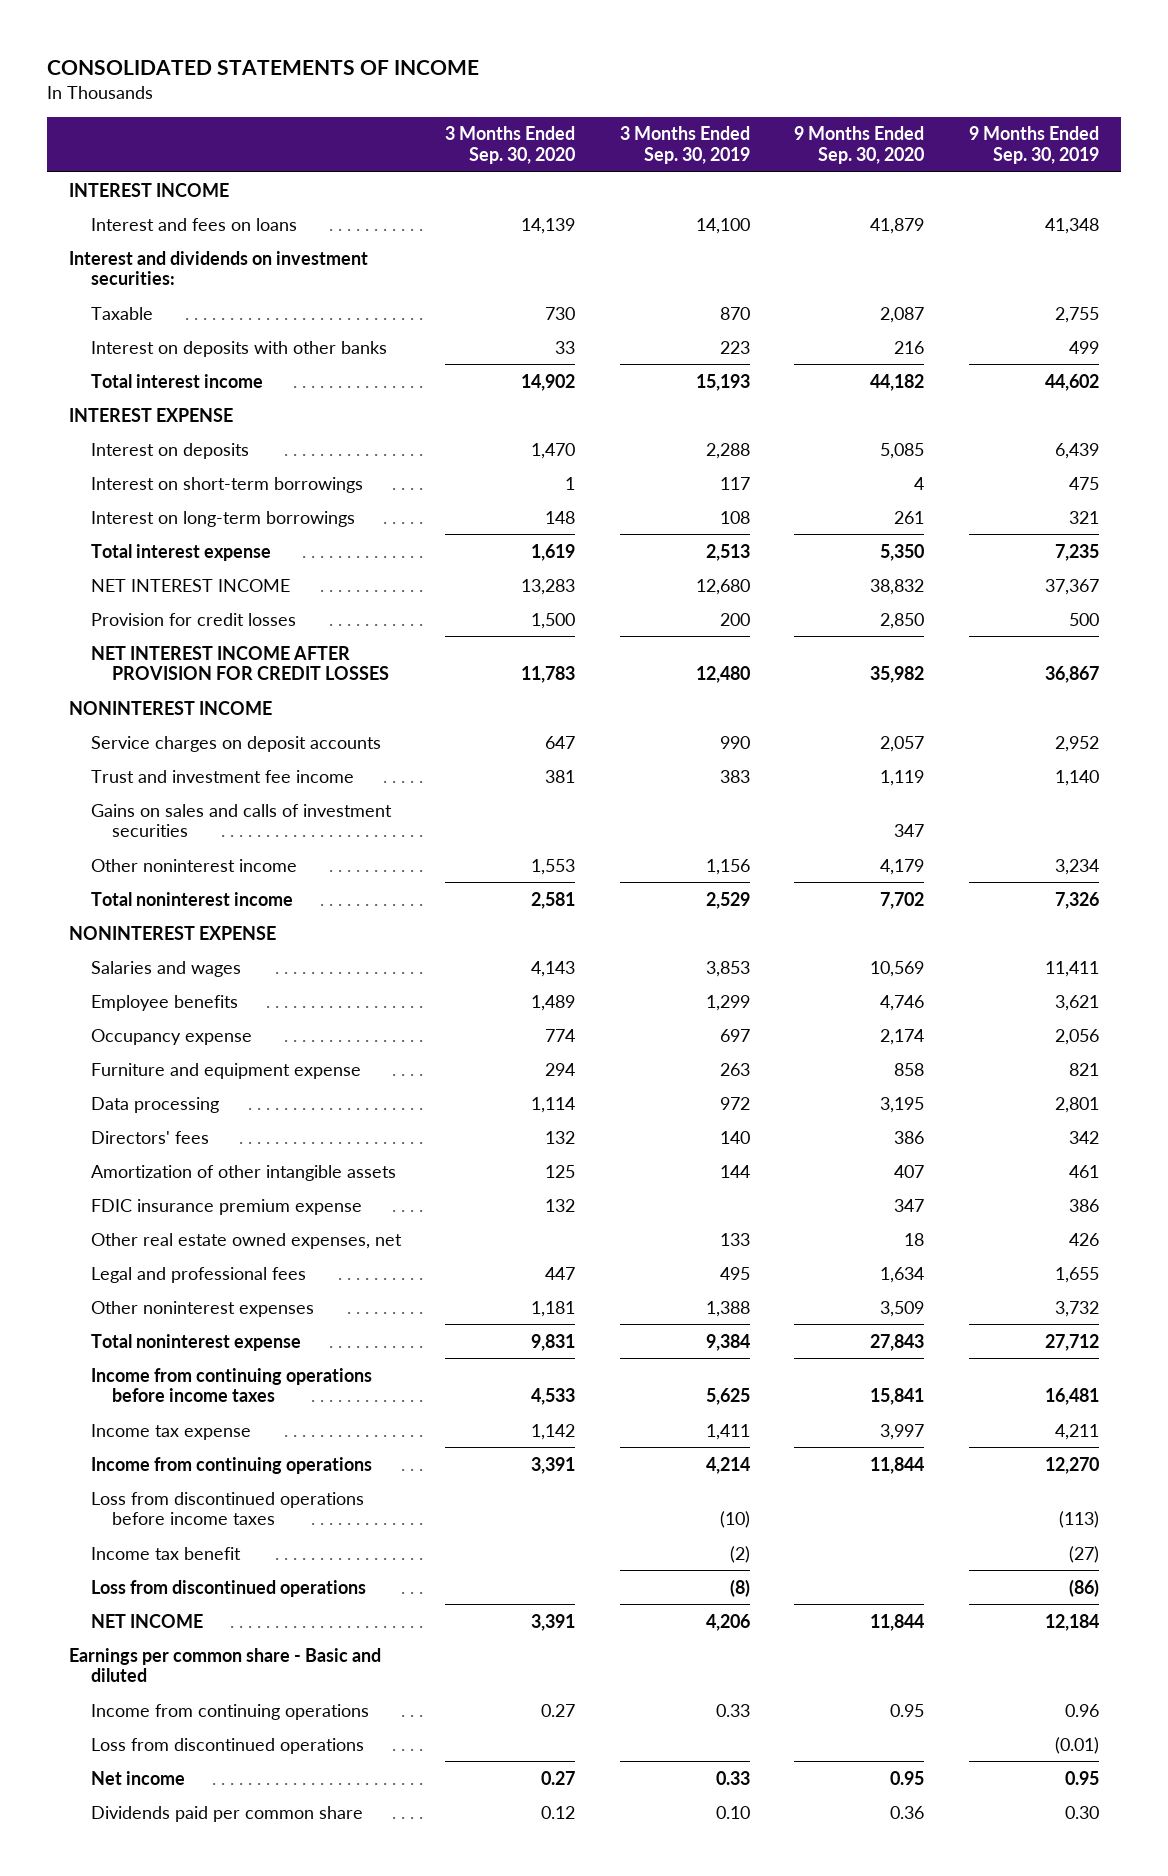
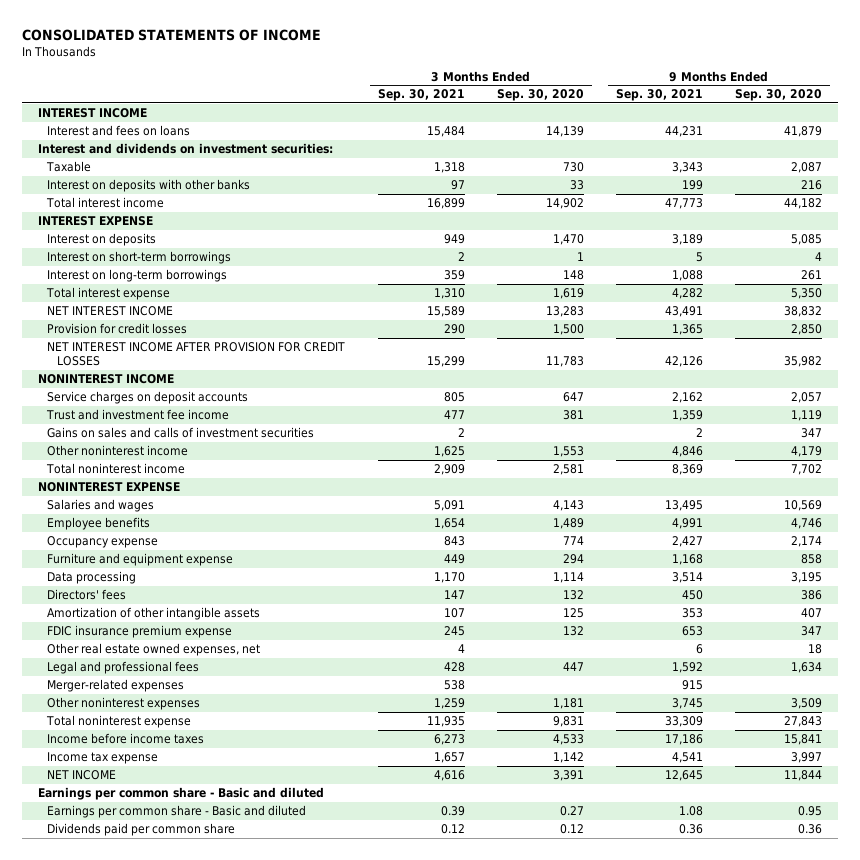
- | 3 Months Ended Sep. 30, 2020 | 3 Months Ended Sep. 30, 2019 | 9 Months Ended Sep. 30, 2020 | 9 Months Ended Sep. 30, 2019
+ | 3 Months Ended Sep. 30, 2021 | 3 Months Ended Sep. 30, 2020 | 9 Months Ended Sep. 30, 2021 | 9 Months Ended Sep. 30, 2020
+ Merger-related expenses | 538 | | 915 |
- Income from continuing operations before income taxes | 4,533 | 5,625 | 15,841 | 16,481
+ Income before income taxes | 6,273 | 4,533 | 17,186 | 15,841
- Income from continuing operations | 3,391 | 4,214 | 11,844 | 12,270
- Loss from discontinued operations before income taxes | | (10) | | (113)
- Income tax benefit | | (2) | | (27)
- Loss from discontinued operations | | (8) | | (86)
- Income from continuing operations | 0.27 | 0.33 | 0.95 | 0.96
- Loss from discontinued operations | | | | (0.01)
- Net income | 0.27 | 0.33 | 0.95 | 0.95
+ Earnings per common share - Basic and diluted | 0.39 | 0.27 | 1.08 | 0.95

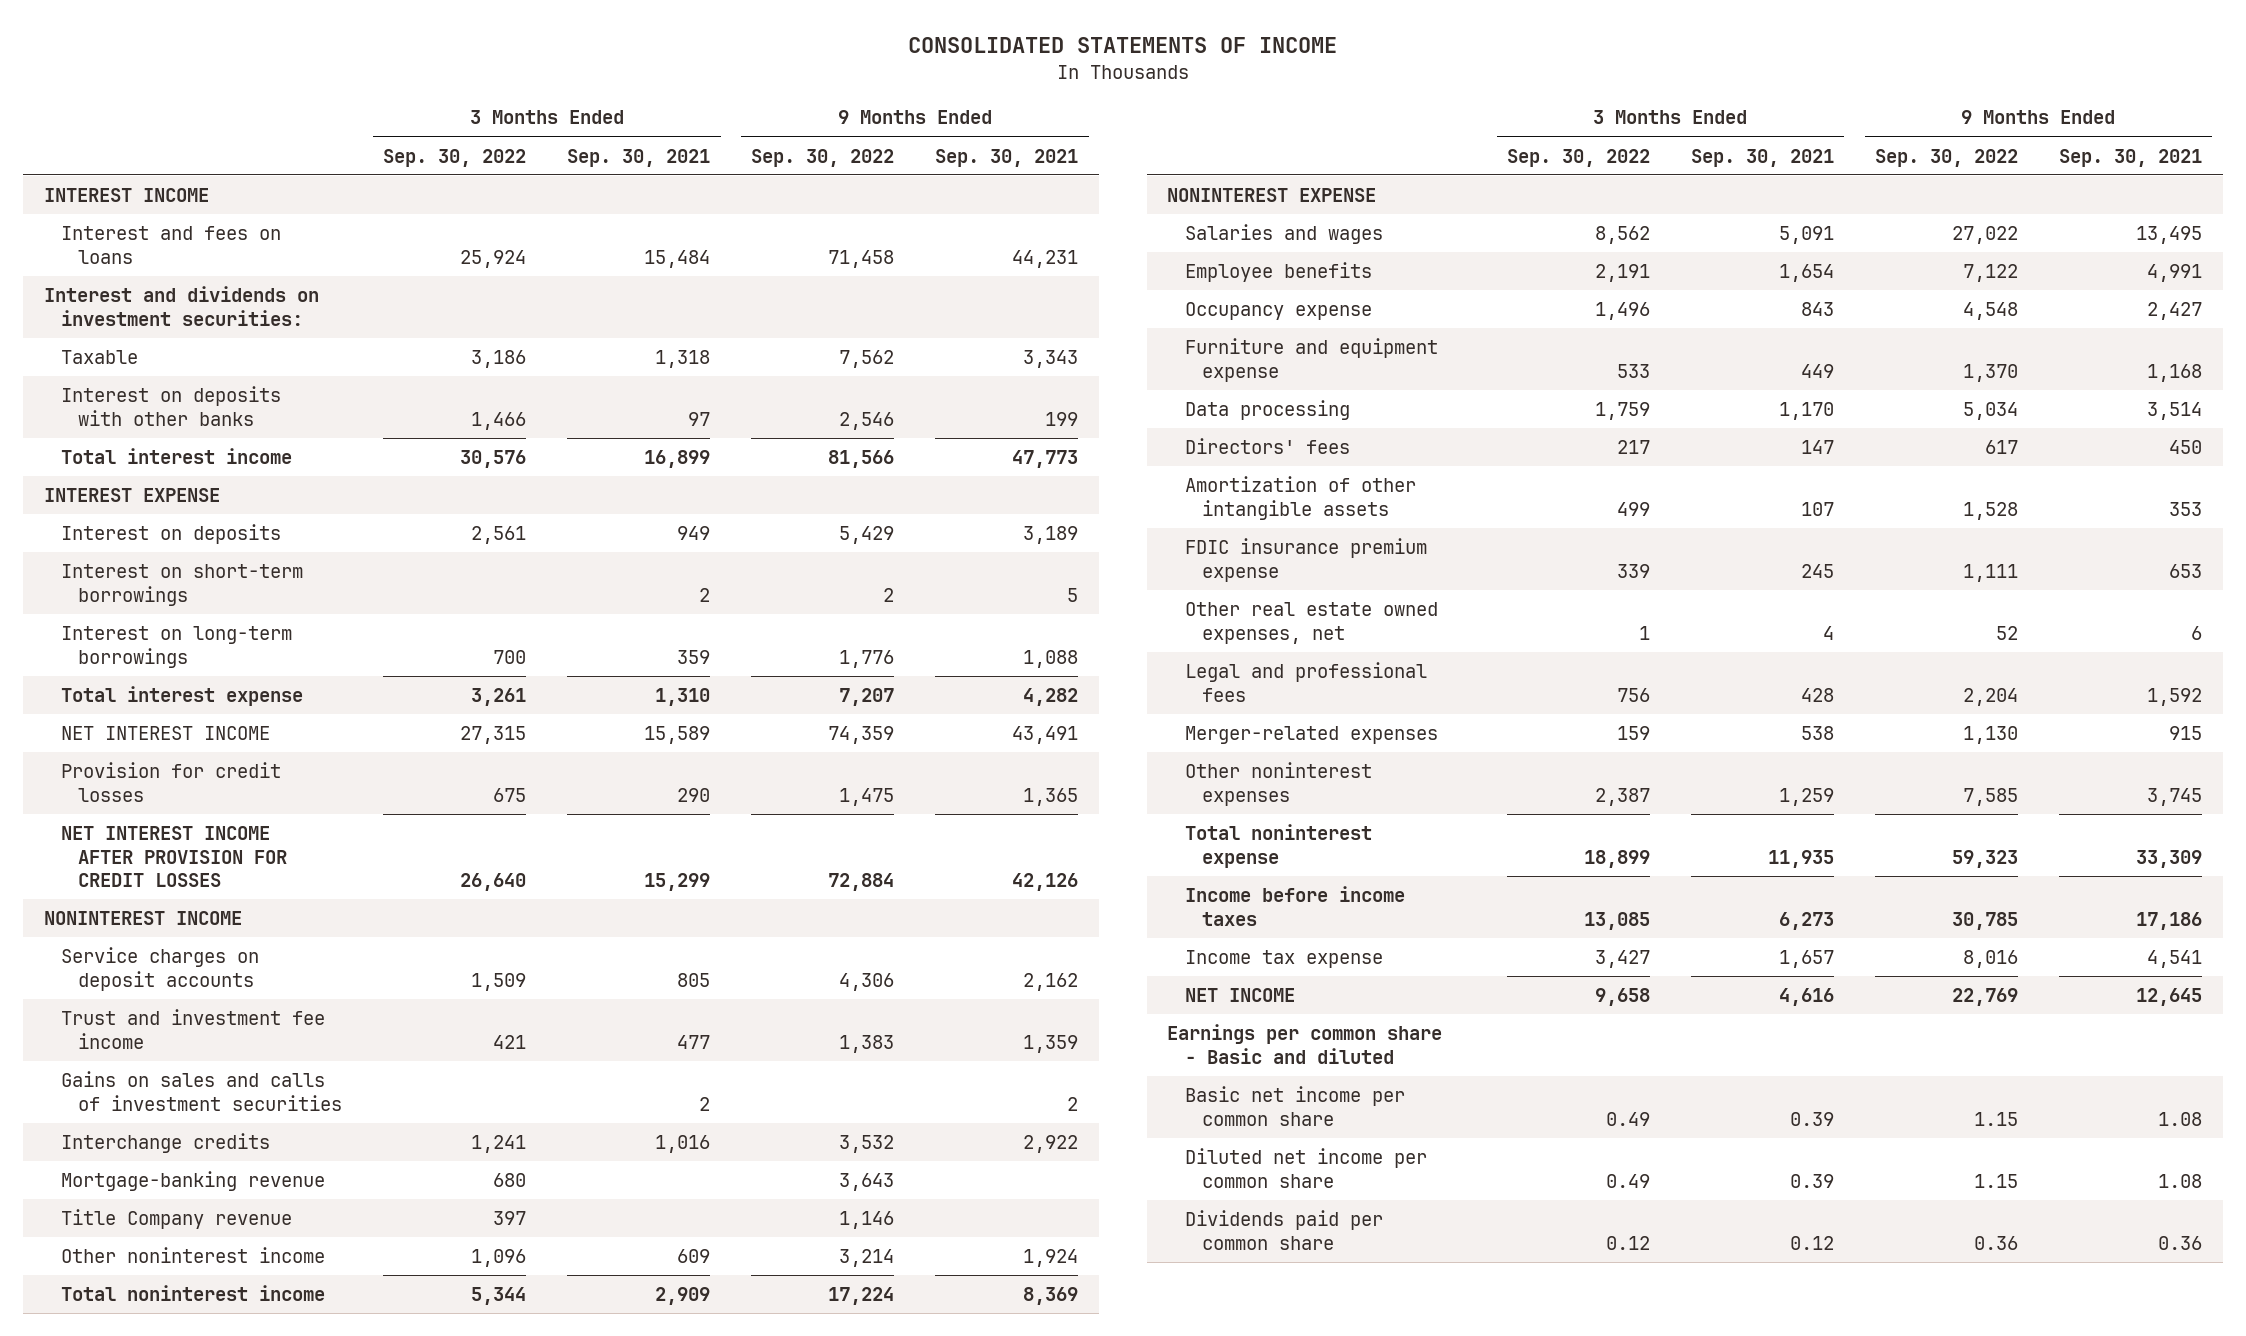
- | 3 Months Ended Sep. 30, 2021 | 3 Months Ended Sep. 30, 2020 | 9 Months Ended Sep. 30, 2021 | 9 Months Ended Sep. 30, 2020
+ | 3 Months Ended Sep. 30, 2022 | 3 Months Ended Sep. 30, 2021 | 9 Months Ended Sep. 30, 2022 | 9 Months Ended Sep. 30, 2021
- Other noninterest income | 1,625 | 1,553 | 4,846 | 4,179
+ Interchange credits | 1,241 | 1,016 | 3,532 | 2,922
+ Mortgage-banking revenue | 680 | | 3,643 |
+ Title Company revenue | 397 | | 1,146 |
+ Other noninterest income | 1,096 | 609 | 3,214 | 1,924
- Earnings per common share - Basic and diluted | 0.39 | 0.27 | 1.08 | 0.95
+ Basic net income per common share | 0.49 | 0.39 | 1.15 | 1.08
+ Diluted net income per common share | 0.49 | 0.39 | 1.15 | 1.08

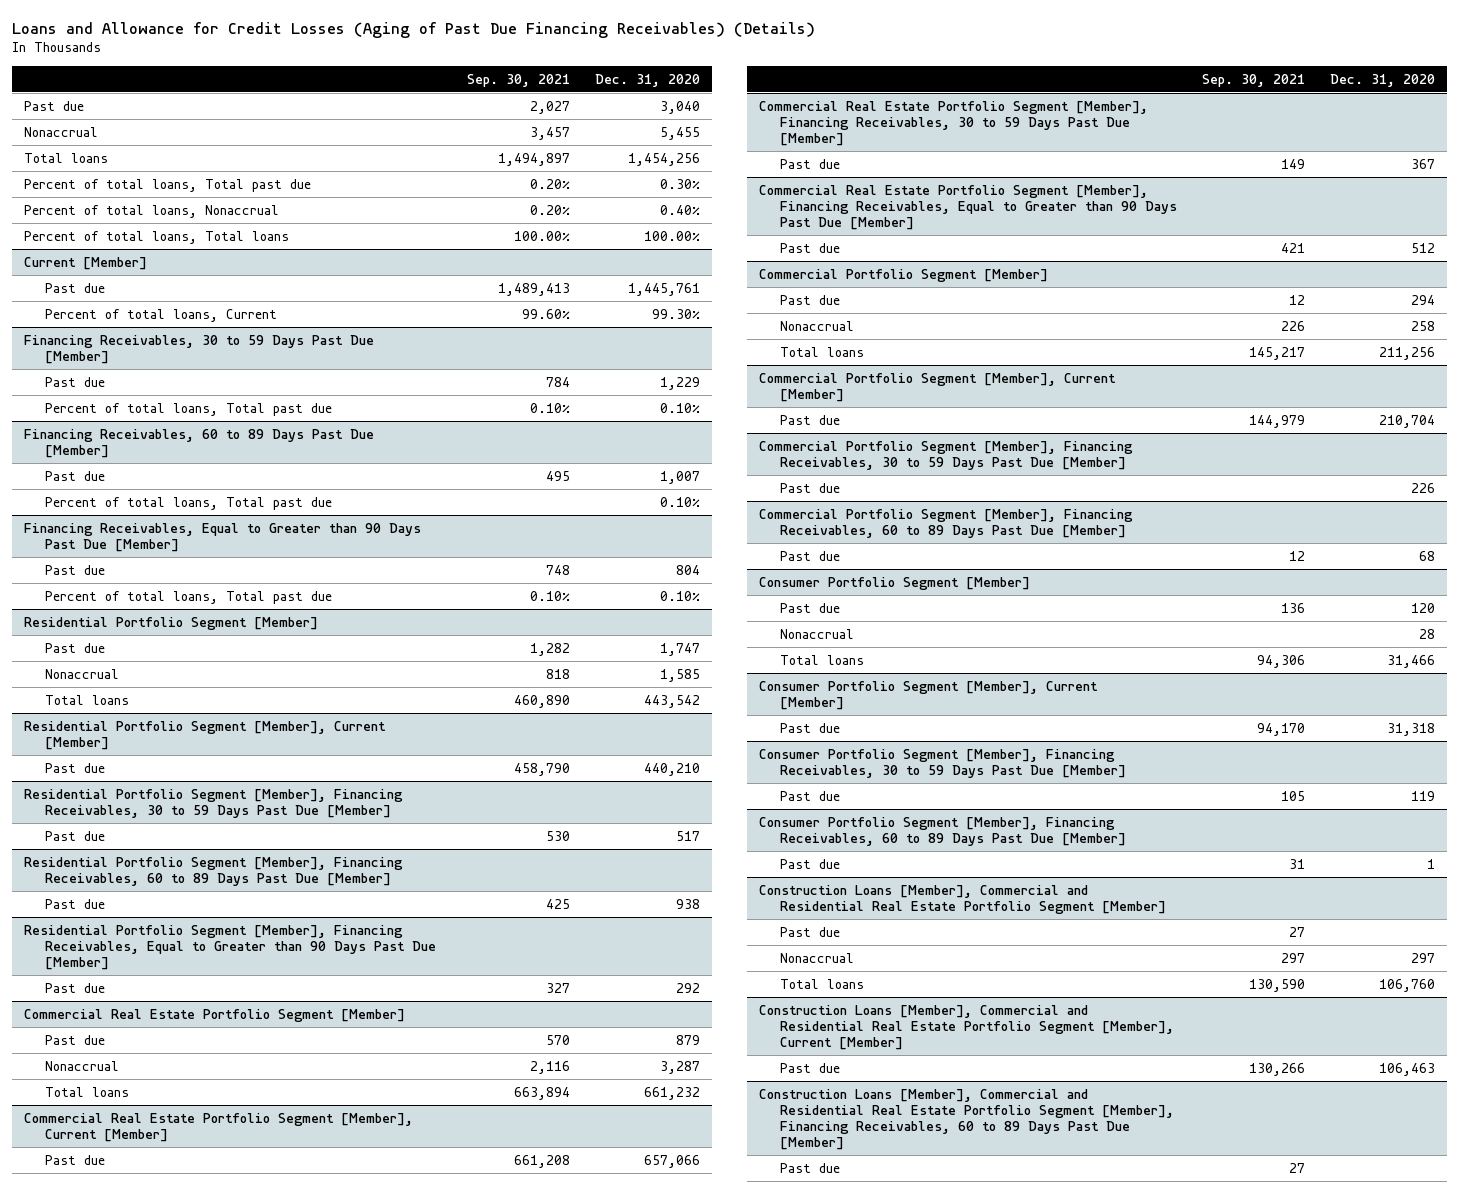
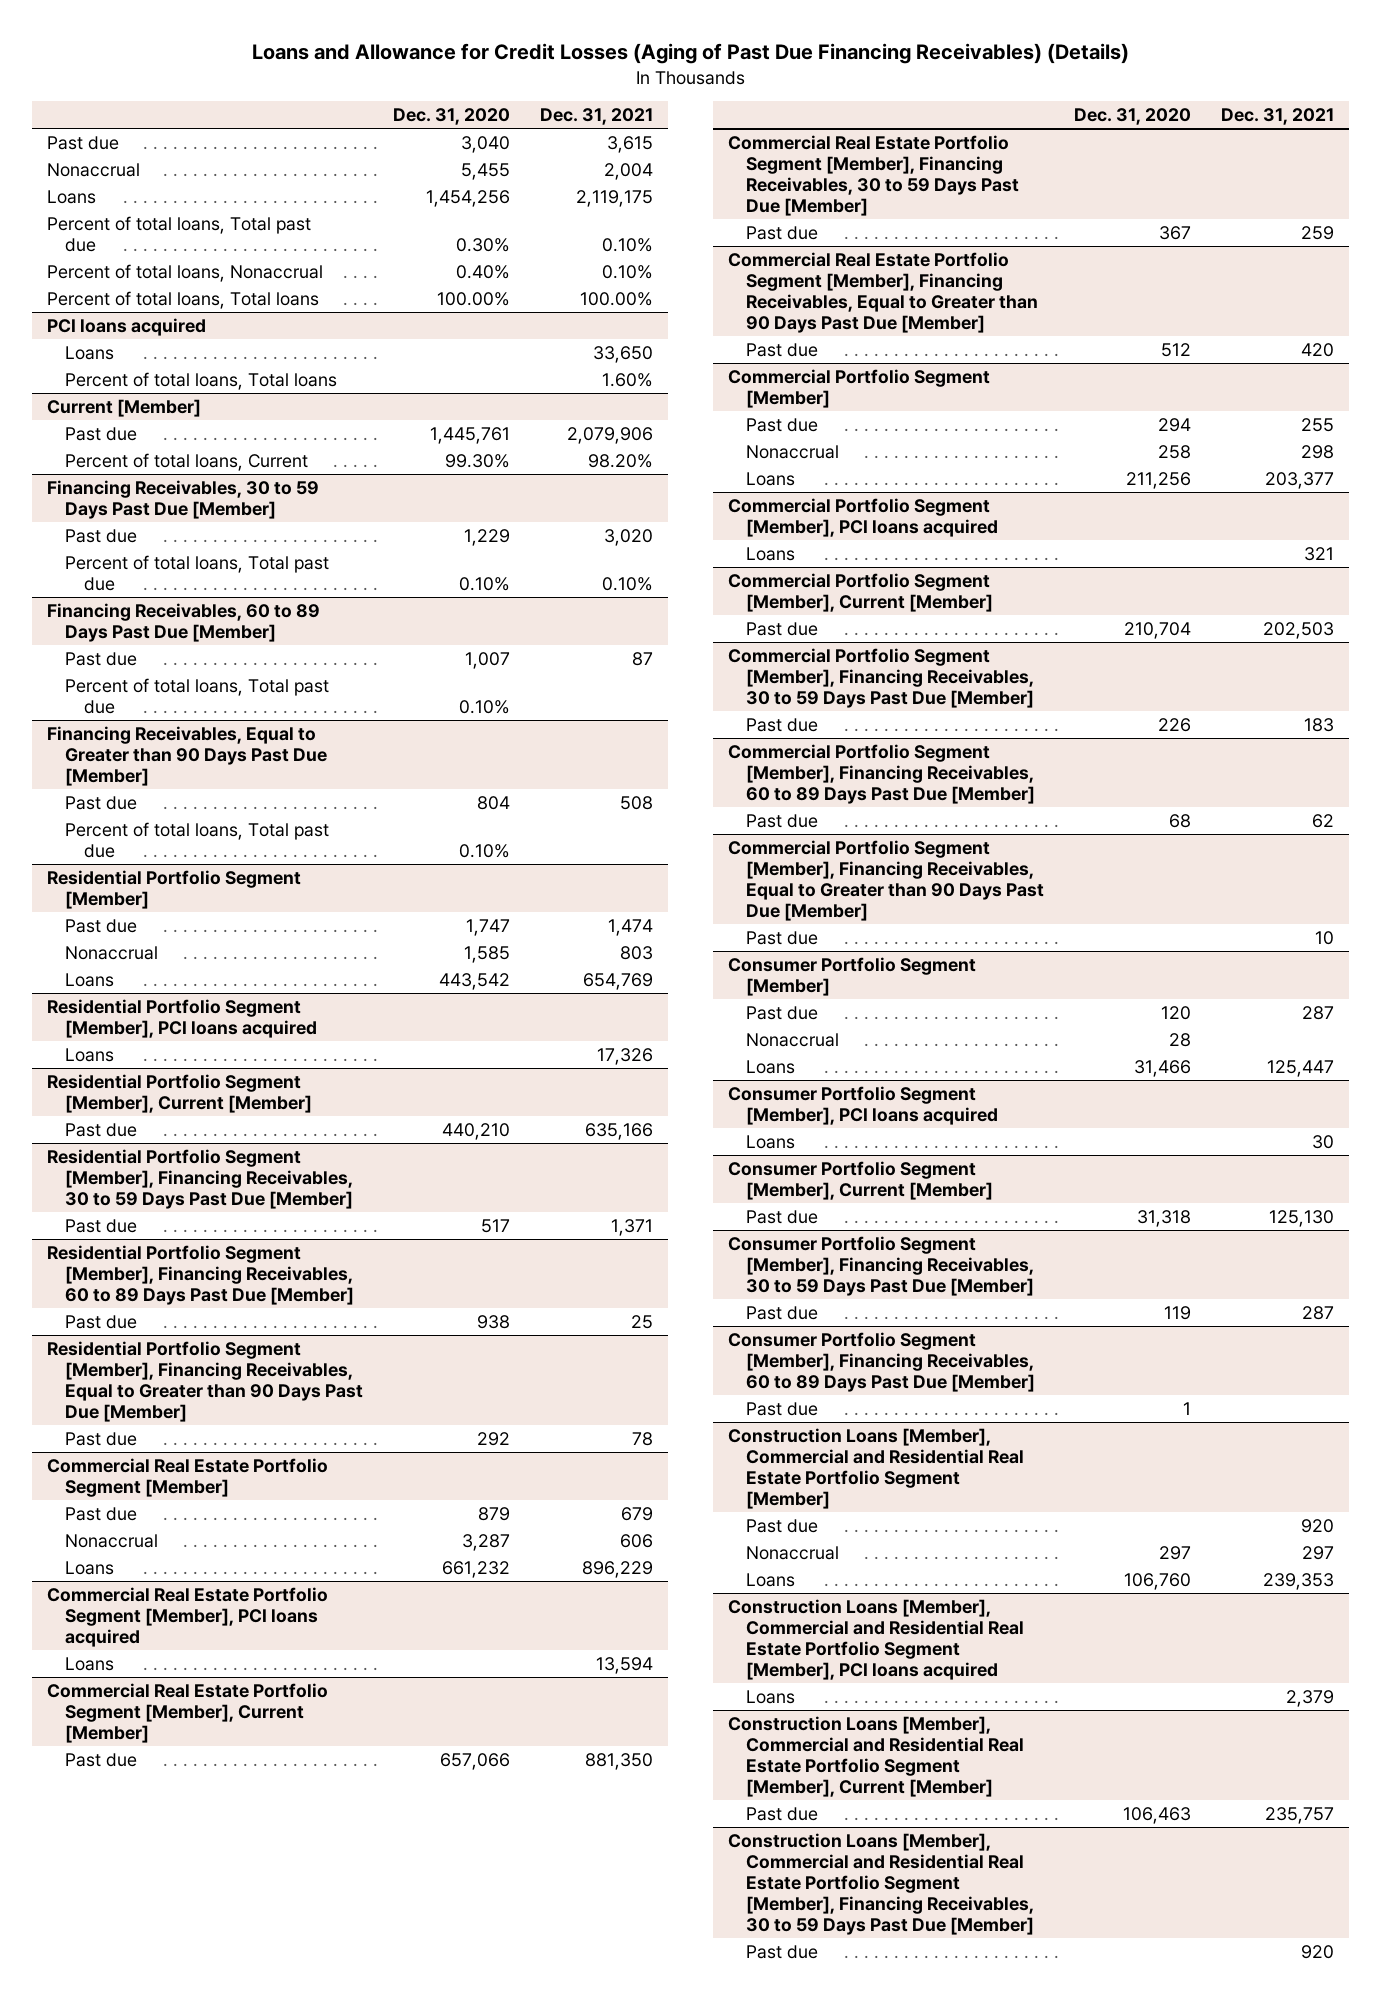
- | Sep. 30, 2021 | Dec. 31, 2020
+ | Dec. 31, 2020 | Dec. 31, 2021
- Total loans | 1,494,897 | 1,454,256
+ Loans | 1,454,256 | 2,119,175
+ PCI loans acquired
+ Loans | | 33,650
+ Percent of total loans, Total loans | | 1.60%
@ Residential Portfolio Segment [Member]
- Total loans | 460,890 | 443,542
+ Loans | 443,542 | 654,769
+ Residential Portfolio Segment [Member], PCI loans acquired
+ Loans | | 17,326
@ Commercial Real Estate Portfolio Segment [Member]
- Total loans | 663,894 | 661,232
+ Loans | 661,232 | 896,229
+ Commercial Real Estate Portfolio Segment [Member], PCI loans acquired
+ Loans | | 13,594
@ Commercial Portfolio Segment [Member]
- Total loans | 145,217 | 211,256
+ Loans | 211,256 | 203,377
+ Commercial Portfolio Segment [Member], PCI loans acquired
+ Loans | | 321
+ Commercial Portfolio Segment [Member], Financing Receivables, Equal to Greater than 90 Days Past Due [Member]
+ Past due | | 10
@ Consumer Portfolio Segment [Member]
- Total loans | 94,306 | 31,466
+ Loans | 31,466 | 125,447
+ Consumer Portfolio Segment [Member], PCI loans acquired
+ Loans | | 30
@ Construction Loans [Member], Commercial and Residential Real Estate Portfolio Segment [Member]
- Total loans | 130,590 | 106,760
+ Loans | 106,760 | 239,353
+ Construction Loans [Member], Commercial and Residential Real Estate Portfolio Segment [Member], PCI loans acquired
+ Loans | | 2,379
- Construction Loans [Member], Commercial and Residential Real Estate Portfolio Segment [Member], Financing Receivables, 60 to 89 Days Past Due [Member]
+ Construction Loans [Member], Commercial and Residential Real Estate Portfolio Segment [Member], Financing Receivables, 30 to 59 Days Past Due [Member]

